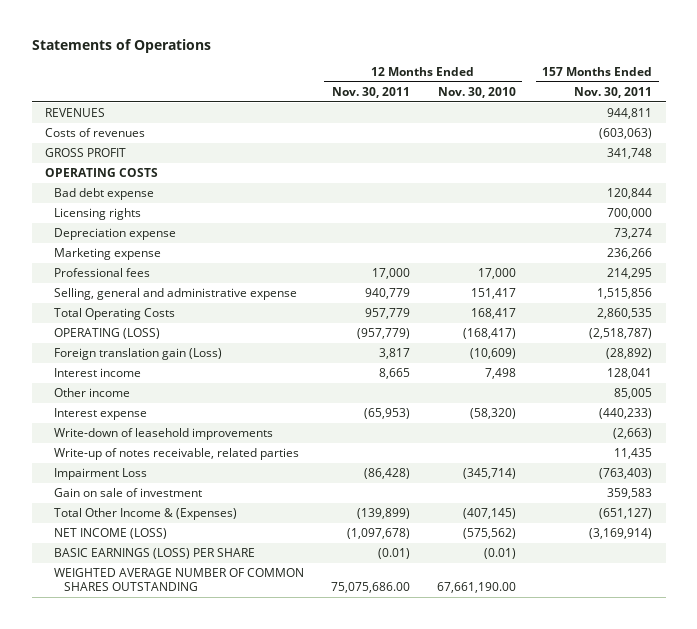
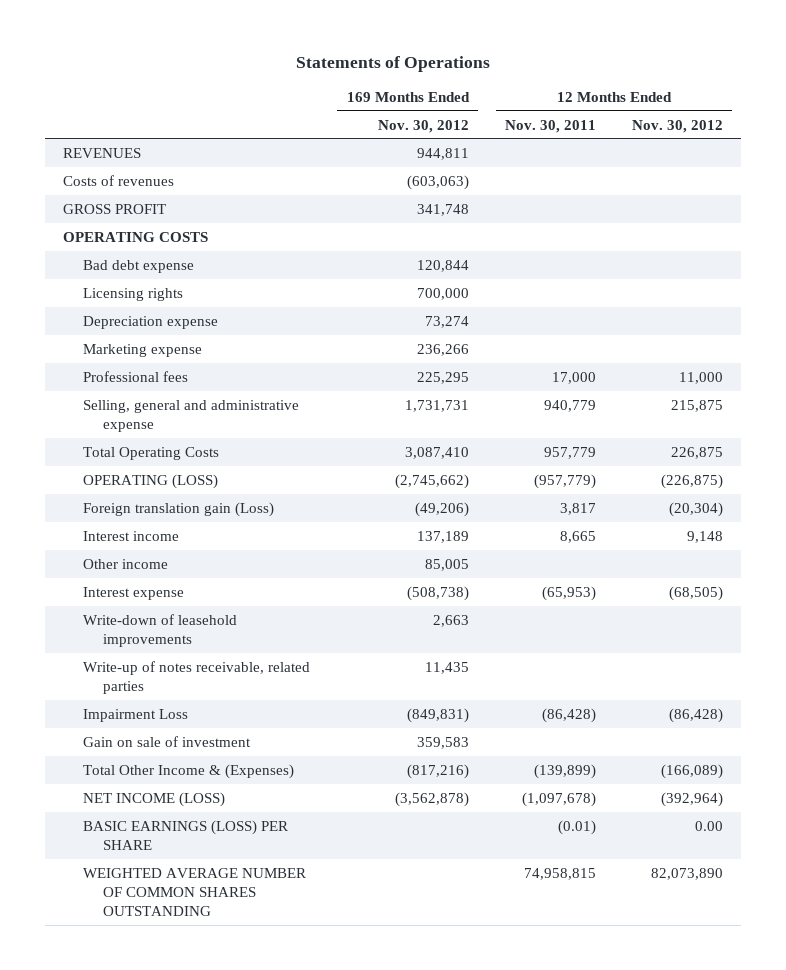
- | 12 Months Ended Nov. 30, 2011 | 12 Months Ended Nov. 30, 2010 | 157 Months Ended Nov. 30, 2011
+ | 169 Months Ended Nov. 30, 2012 | 12 Months Ended Nov. 30, 2011 | 12 Months Ended Nov. 30, 2012
- WEIGHTED AVERAGE NUMBER OF COMMON SHARES OUTSTANDING | 75,075,686.00 | 67,661,190.00 |
+ WEIGHTED AVERAGE NUMBER OF COMMON SHARES OUTSTANDING | | 74,958,815 | 82,073,890

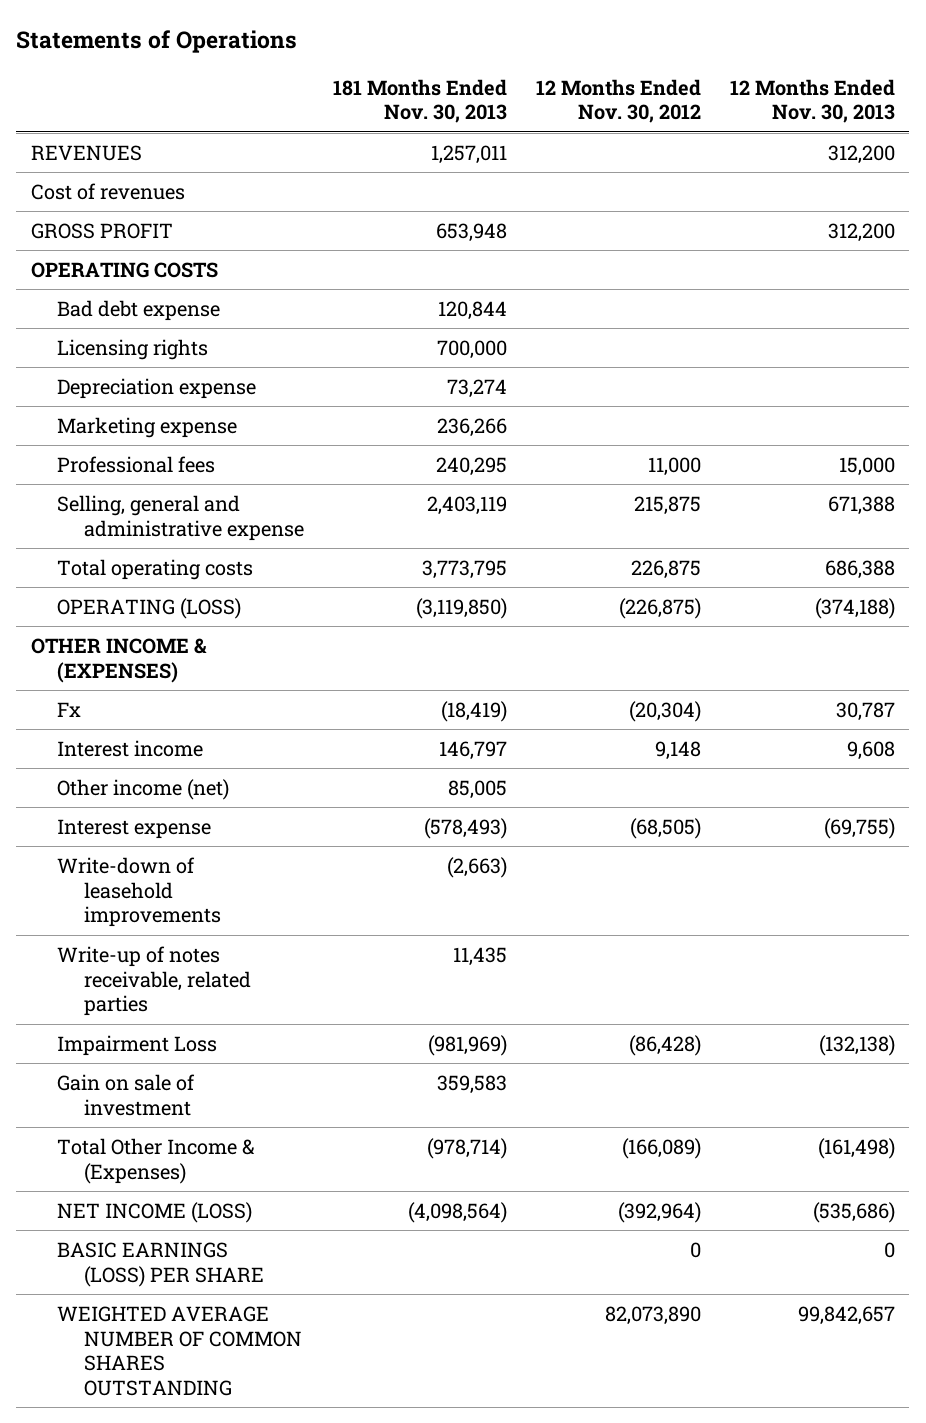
- | 169 Months Ended Nov. 30, 2012 | 12 Months Ended Nov. 30, 2011 | 12 Months Ended Nov. 30, 2012
+ | 181 Months Ended Nov. 30, 2013 | 12 Months Ended Nov. 30, 2012 | 12 Months Ended Nov. 30, 2013
- Costs of revenues | (603,063) | |
+ Cost of revenues
- Total Operating Costs | 3,087,410 | 957,779 | 226,875
+ Total operating costs | 3,773,795 | 226,875 | 686,388
- Foreign translation gain (Loss) | (49,206) | 3,817 | (20,304)
+ OTHER INCOME & (EXPENSES)
+ Fx | (18,419) | (20,304) | 30,787
- Other income | 85,005 | |
+ Other income (net) | 85,005 | |
- BASIC EARNINGS (LOSS) PER SHARE | | (0.01) | 0.00
+ BASIC EARNINGS (LOSS) PER SHARE | | 0 | 0

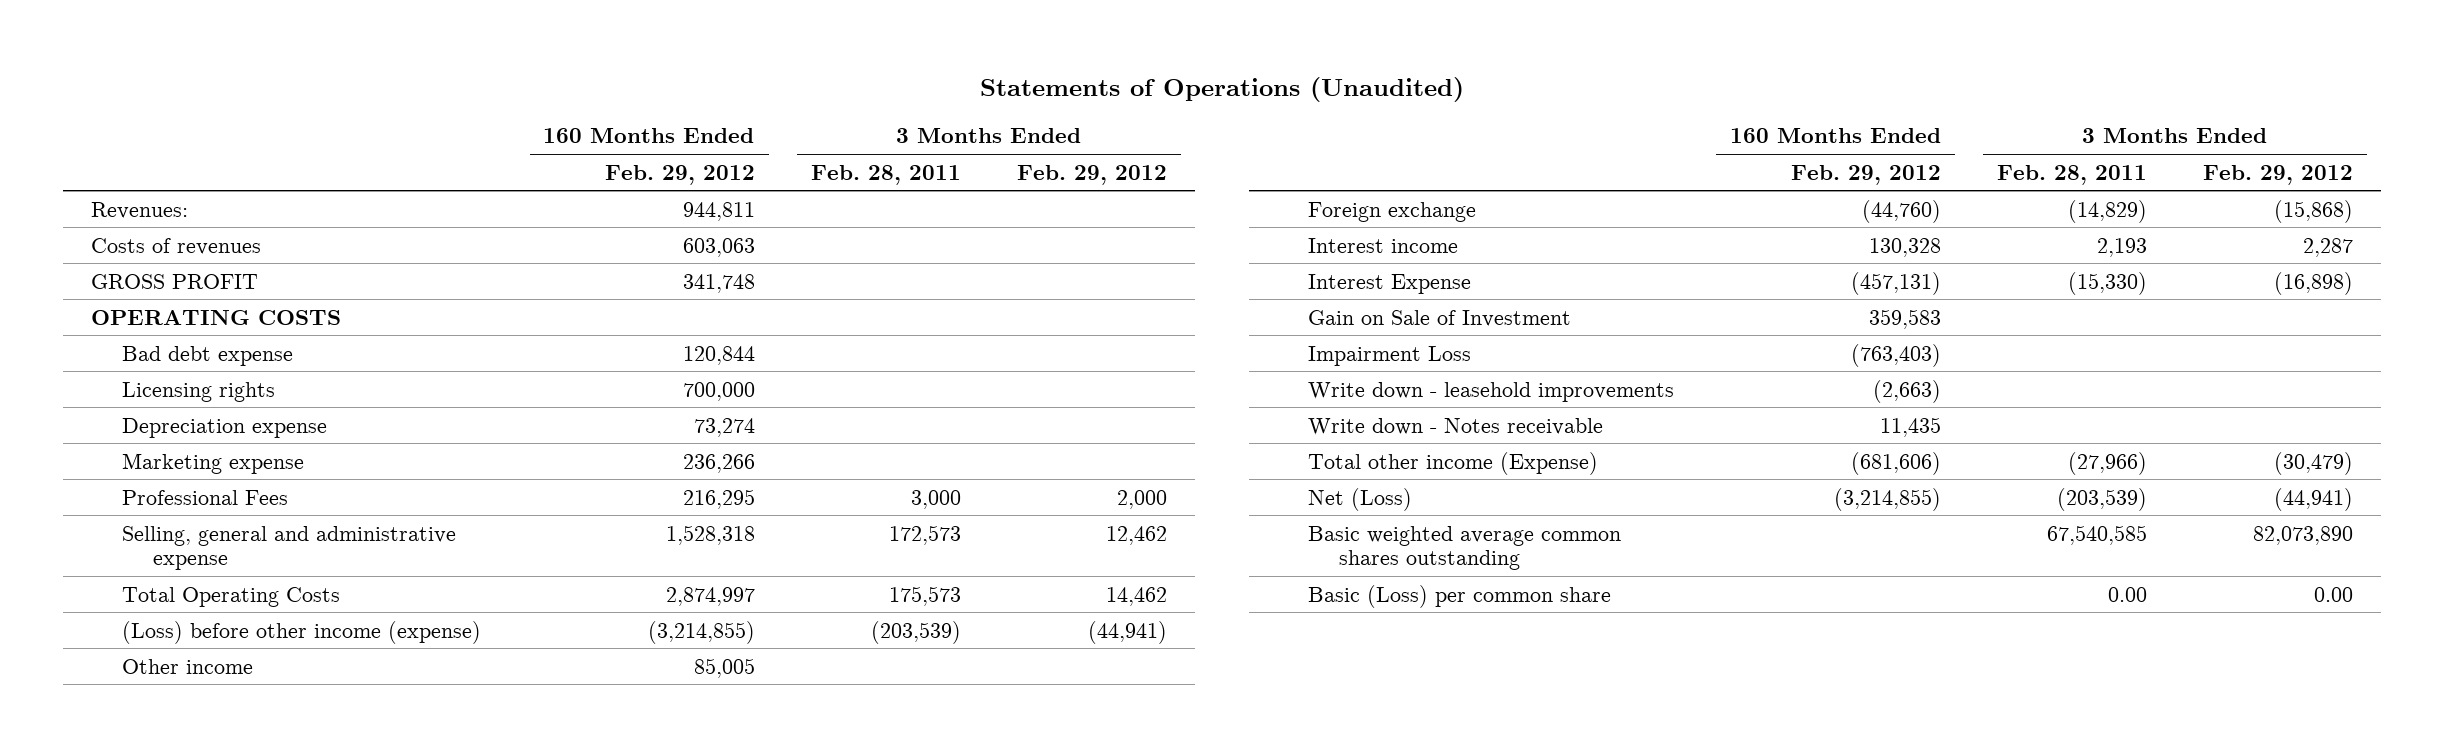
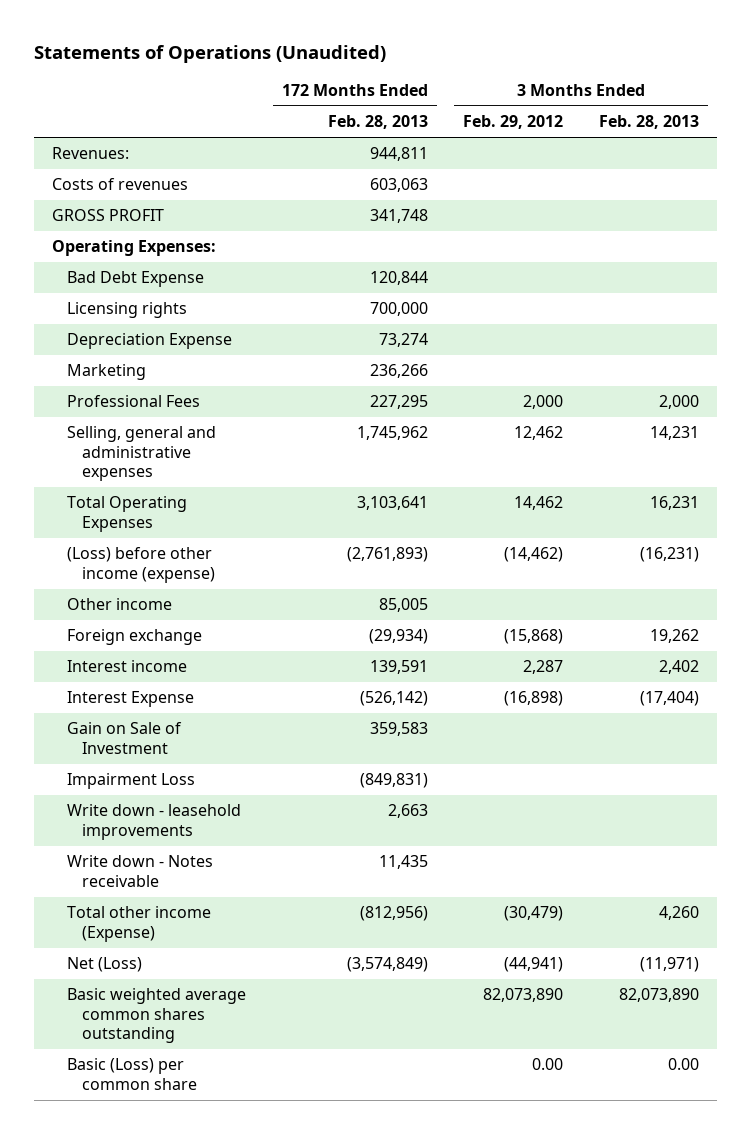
- | 160 Months Ended Feb. 29, 2012 | 3 Months Ended Feb. 28, 2011 | 3 Months Ended Feb. 29, 2012
+ | 172 Months Ended Feb. 28, 2013 | 3 Months Ended Feb. 29, 2012 | 3 Months Ended Feb. 28, 2013
- OPERATING COSTS
- Bad debt expense | 120,844 | |
+ Operating Expenses:
+ Bad Debt Expense | 120,844 | |
- Depreciation expense | 73,274 | |
- Marketing expense | 236,266 | |
+ Depreciation Expense | 73,274 | |
+ Marketing | 236,266 | |
- Selling, general and administrative expense | 1,528,318 | 172,573 | 12,462
- Total Operating Costs | 2,874,997 | 175,573 | 14,462
- (Loss) before other income (expense) | (3,214,855) | (203,539) | (44,941)
+ Selling, general and administrative expenses | 1,745,962 | 12,462 | 14,231
+ Total Operating Expenses | 3,103,641 | 14,462 | 16,231
+ (Loss) before other income (expense) | (2,761,893) | (14,462) | (16,231)

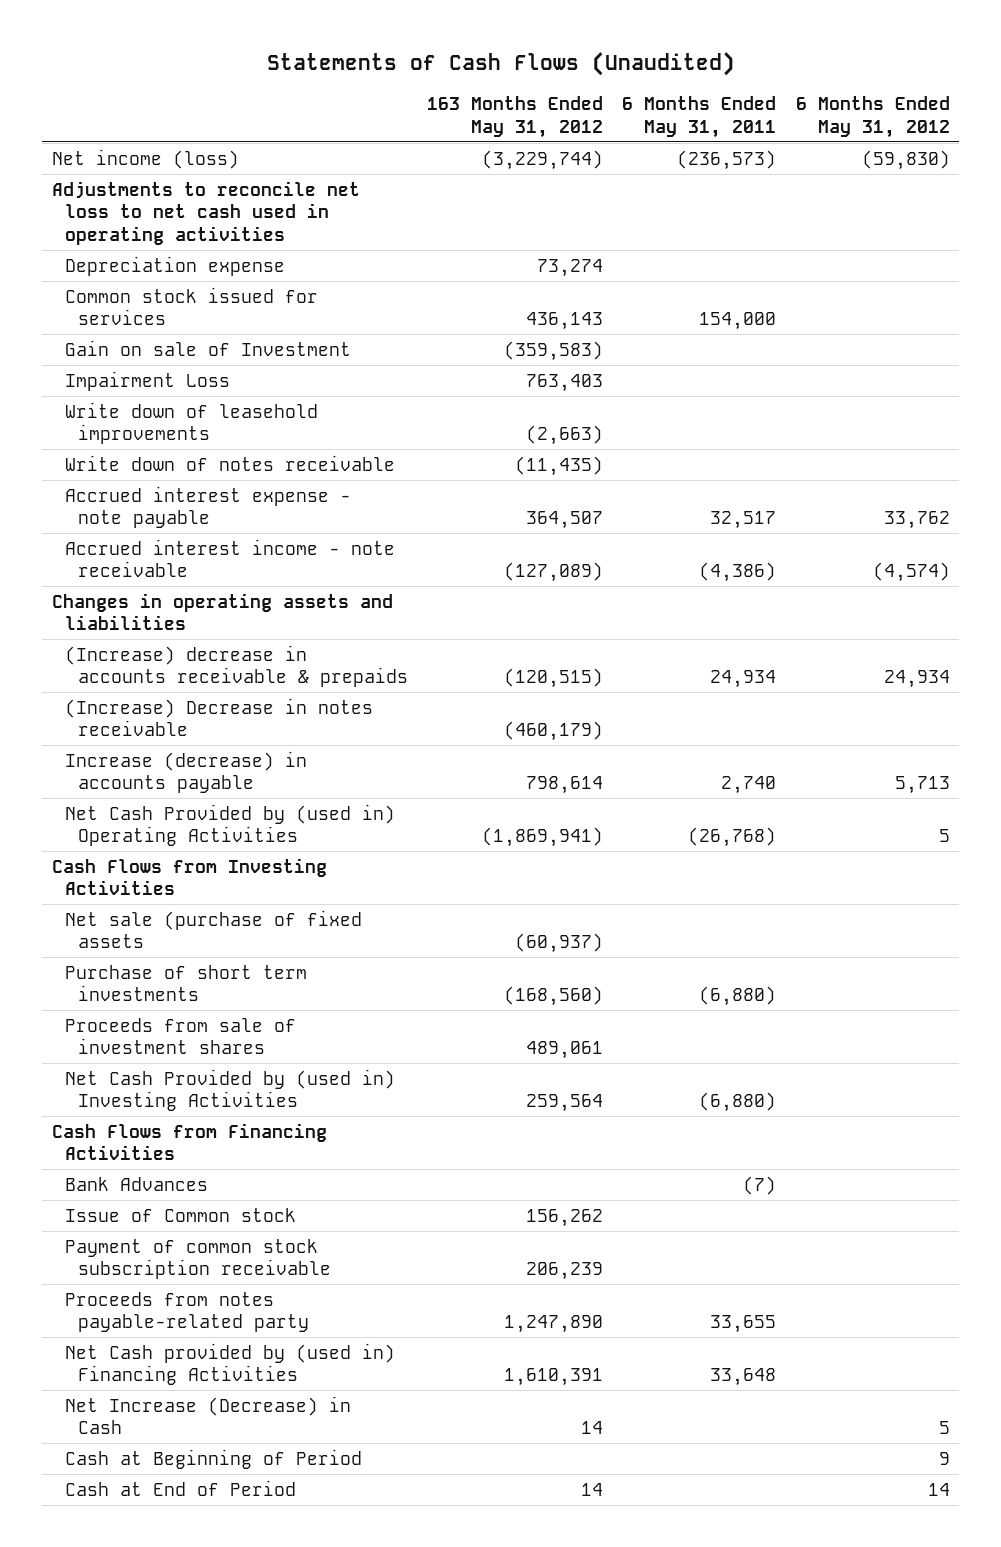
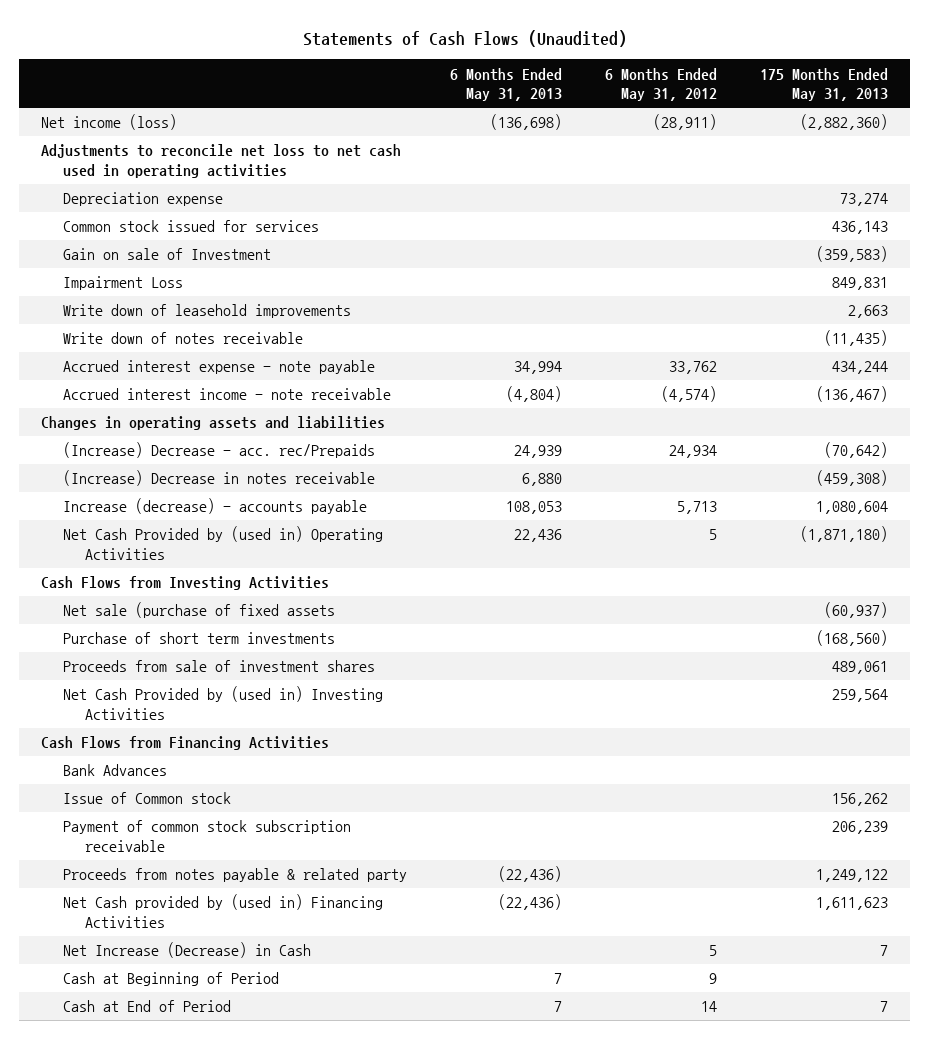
- | 163 Months Ended May 31, 2012 | 6 Months Ended May 31, 2011 | 6 Months Ended May 31, 2012
+ | 6 Months Ended May 31, 2013 | 6 Months Ended May 31, 2012 | 175 Months Ended May 31, 2013
- Net income (loss) | (3,229,744) | (236,573) | (59,830)
+ Net income (loss) | (136,698) | (28,911) | (2,882,360)
- (Increase) decrease in accounts receivable & prepaids | (120,515) | 24,934 | 24,934
+ (Increase) Decrease - acc. rec/Prepaids | 24,939 | 24,934 | (70,642)
- Increase (decrease) in accounts payable | 798,614 | 2,740 | 5,713
+ Increase (decrease) - accounts payable | 108,053 | 5,713 | 1,080,604
- Proceeds from notes payable-related party | 1,247,890 | 33,655 |
+ Proceeds from notes payable & related party | (22,436) | | 1,249,122

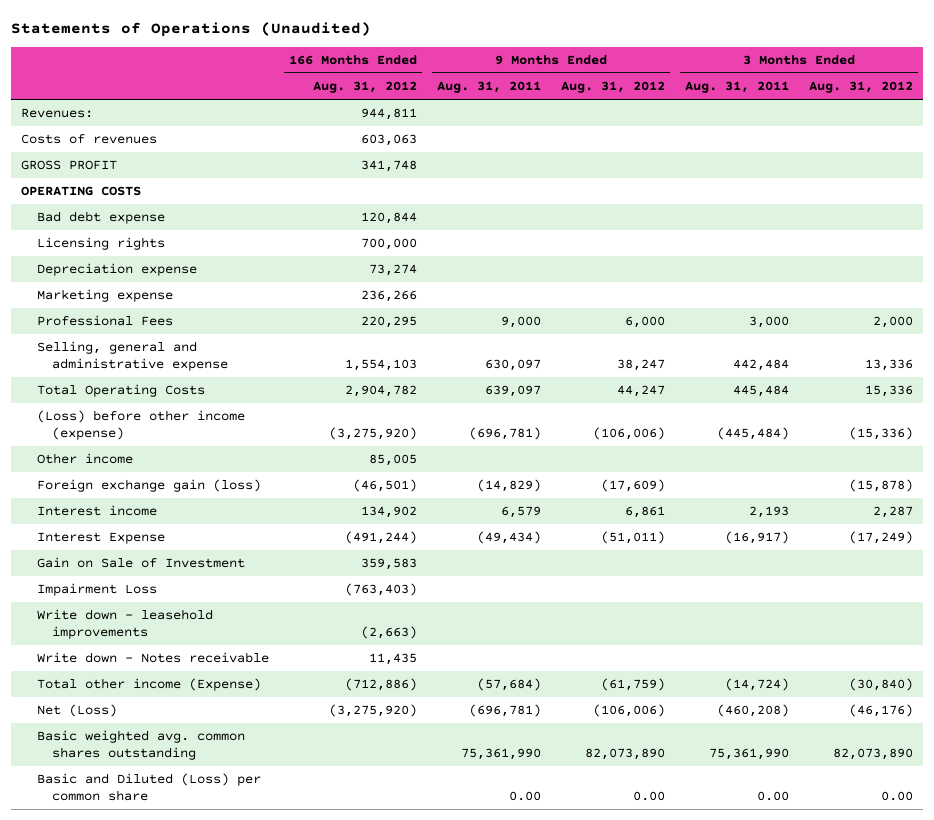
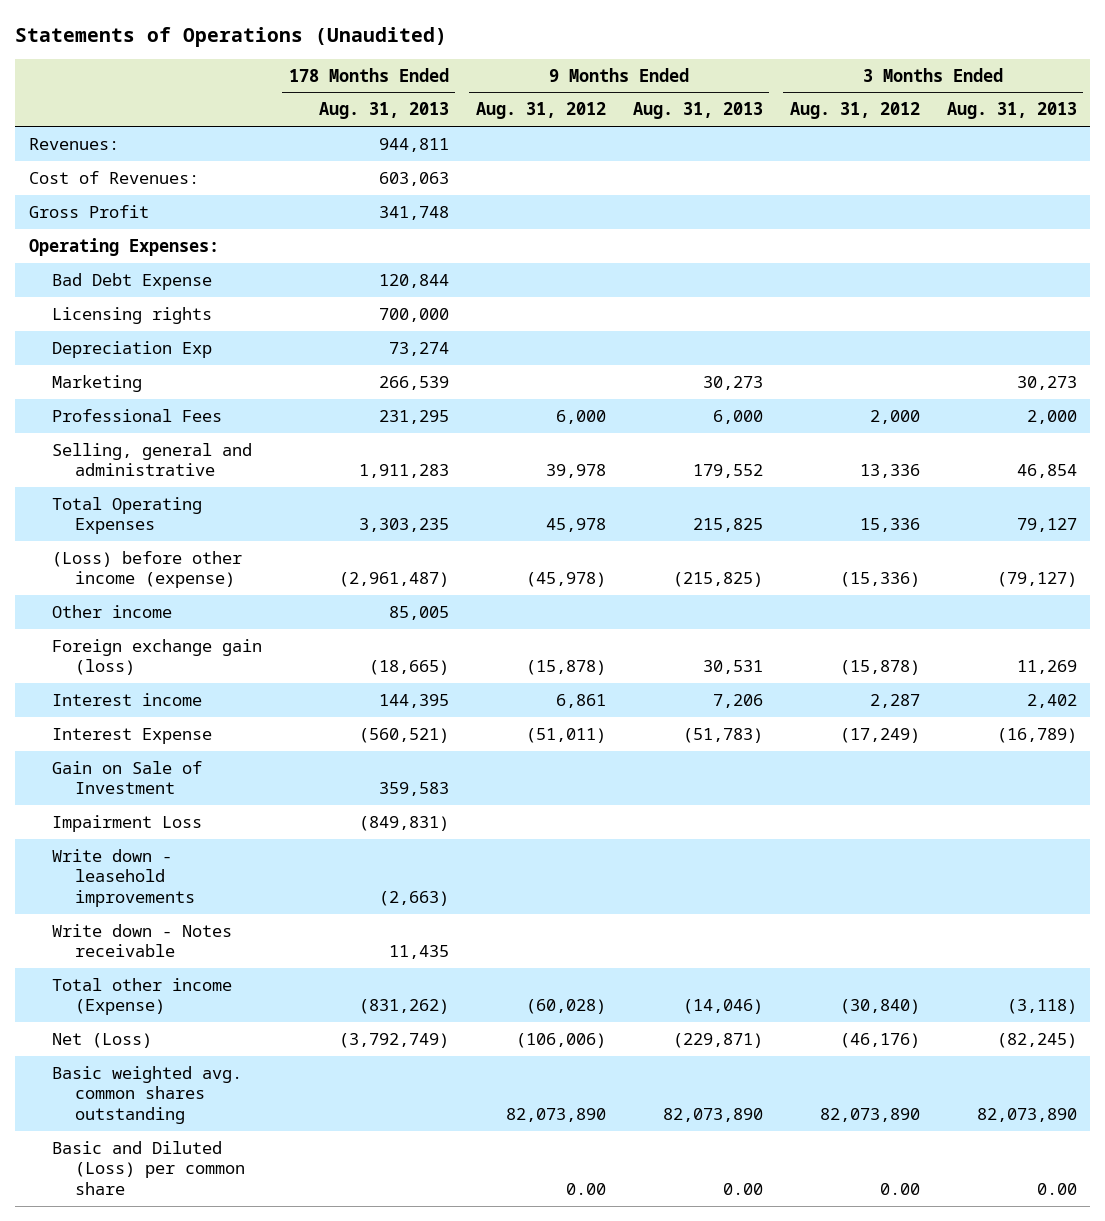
- | 166 Months Ended Aug. 31, 2012 | 9 Months Ended Aug. 31, 2011 | 9 Months Ended Aug. 31, 2012 | 3 Months Ended Aug. 31, 2011 | 3 Months Ended Aug. 31, 2012
+ | 178 Months Ended Aug. 31, 2013 | 9 Months Ended Aug. 31, 2012 | 9 Months Ended Aug. 31, 2013 | 3 Months Ended Aug. 31, 2012 | 3 Months Ended Aug. 31, 2013
- Costs of revenues | 603,063 | | | |
- GROSS PROFIT | 341,748 | | | |
- OPERATING COSTS
- Bad debt expense | 120,844 | | | |
+ Cost of Revenues: | 603,063 | | | |
+ Gross Profit | 341,748 | | | |
+ Operating Expenses:
+ Bad Debt Expense | 120,844 | | | |
- Depreciation expense | 73,274 | | | |
- Marketing expense | 236,266 | | | |
+ Depreciation Exp | 73,274 | | | |
+ Marketing | 266,539 | | 30,273 | | 30,273
- Selling, general and administrative expense | 1,554,103 | 630,097 | 38,247 | 442,484 | 13,336
- Total Operating Costs | 2,904,782 | 639,097 | 44,247 | 445,484 | 15,336
- (Loss) before other income (expense) | (3,275,920) | (696,781) | (106,006) | (445,484) | (15,336)
+ Selling, general and administrative | 1,911,283 | 39,978 | 179,552 | 13,336 | 46,854
+ Total Operating Expenses | 3,303,235 | 45,978 | 215,825 | 15,336 | 79,127
+ (Loss) before other income (expense) | (2,961,487) | (45,978) | (215,825) | (15,336) | (79,127)
- Foreign exchange gain (loss) | (46,501) | (14,829) | (17,609) | | (15,878)
+ Foreign exchange gain (loss) | (18,665) | (15,878) | 30,531 | (15,878) | 11,269
- Total other income (Expense) | (712,886) | (57,684) | (61,759) | (14,724) | (30,840)
+ Total other income (Expense) | (831,262) | (60,028) | (14,046) | (30,840) | (3,118)

